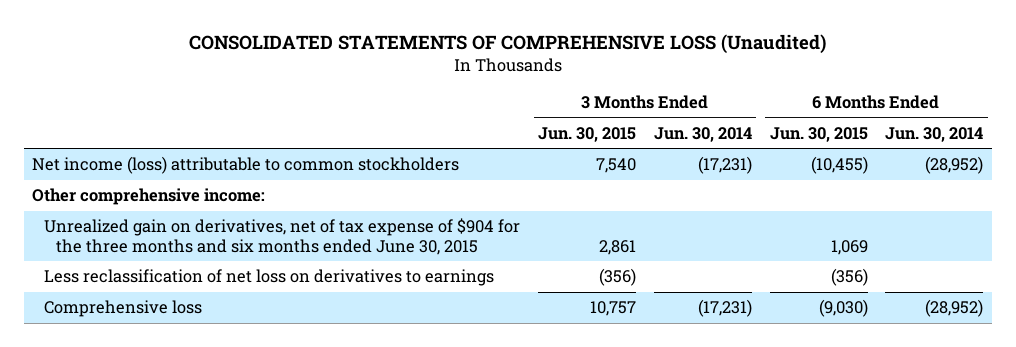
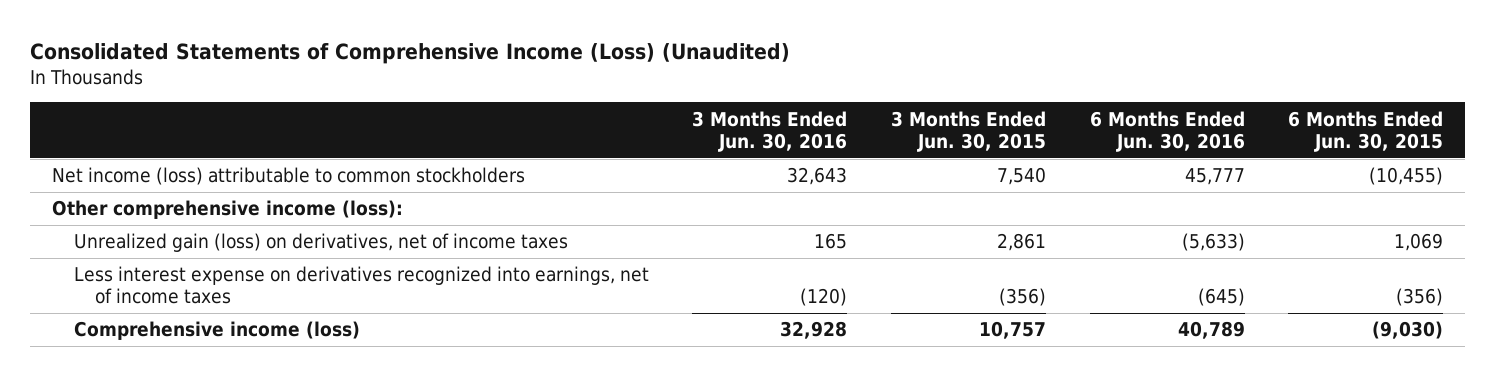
- CONSOLIDATED STATEMENTS OF COMPREHENSIVE LOSS (Unaudited)
+ Consolidated Statements of Comprehensive Income (Loss) (Unaudited)
- | 3 Months Ended Jun. 30, 2015 | 3 Months Ended Jun. 30, 2014 | 6 Months Ended Jun. 30, 2015 | 6 Months Ended Jun. 30, 2014
+ | 3 Months Ended Jun. 30, 2016 | 3 Months Ended Jun. 30, 2015 | 6 Months Ended Jun. 30, 2016 | 6 Months Ended Jun. 30, 2015
- Other comprehensive income:
- Unrealized gain on derivatives, net of tax expense of $904 for the three months and six months ended June 30, 2015 | 2,861 | | 1,069 |
- Less reclassification of net loss on derivatives to earnings | (356) | | (356) |
- Comprehensive loss | 10,757 | (17,231) | (9,030) | (28,952)
+ Other comprehensive income (loss):
+ Unrealized gain (loss) on derivatives, net of income taxes | 165 | 2,861 | (5,633) | 1,069
+ Less interest expense on derivatives recognized into earnings, net of income taxes | (120) | (356) | (645) | (356)
+ Comprehensive income (loss) | 32,928 | 10,757 | 40,789 | (9,030)

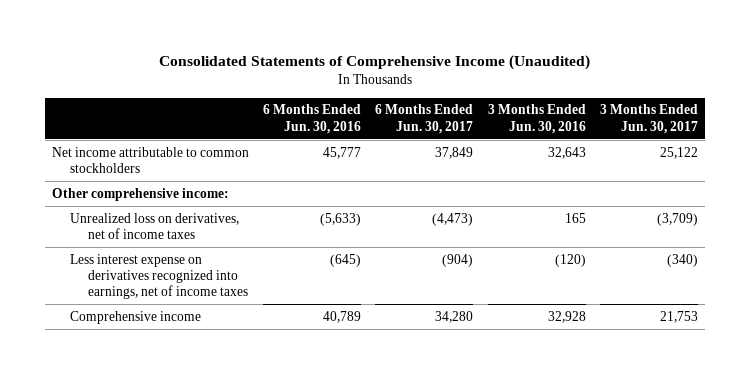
- Consolidated Statements of Comprehensive Income (Loss) (Unaudited)
+ Consolidated Statements of Comprehensive Income (Unaudited)
- | 3 Months Ended Jun. 30, 2016 | 3 Months Ended Jun. 30, 2015 | 6 Months Ended Jun. 30, 2016 | 6 Months Ended Jun. 30, 2015
+ | 6 Months Ended Jun. 30, 2016 | 6 Months Ended Jun. 30, 2017 | 3 Months Ended Jun. 30, 2016 | 3 Months Ended Jun. 30, 2017
- Net income (loss) attributable to common stockholders | 32,643 | 7,540 | 45,777 | (10,455)
- Other comprehensive income (loss):
- Unrealized gain (loss) on derivatives, net of income taxes | 165 | 2,861 | (5,633) | 1,069
+ Net income attributable to common stockholders | 45,777 | 37,849 | 32,643 | 25,122
+ Other comprehensive income:
+ Unrealized loss on derivatives, net of income taxes | (5,633) | (4,473) | 165 | (3,709)
- Comprehensive income (loss) | 32,928 | 10,757 | 40,789 | (9,030)
+ Comprehensive income | 40,789 | 34,280 | 32,928 | 21,753

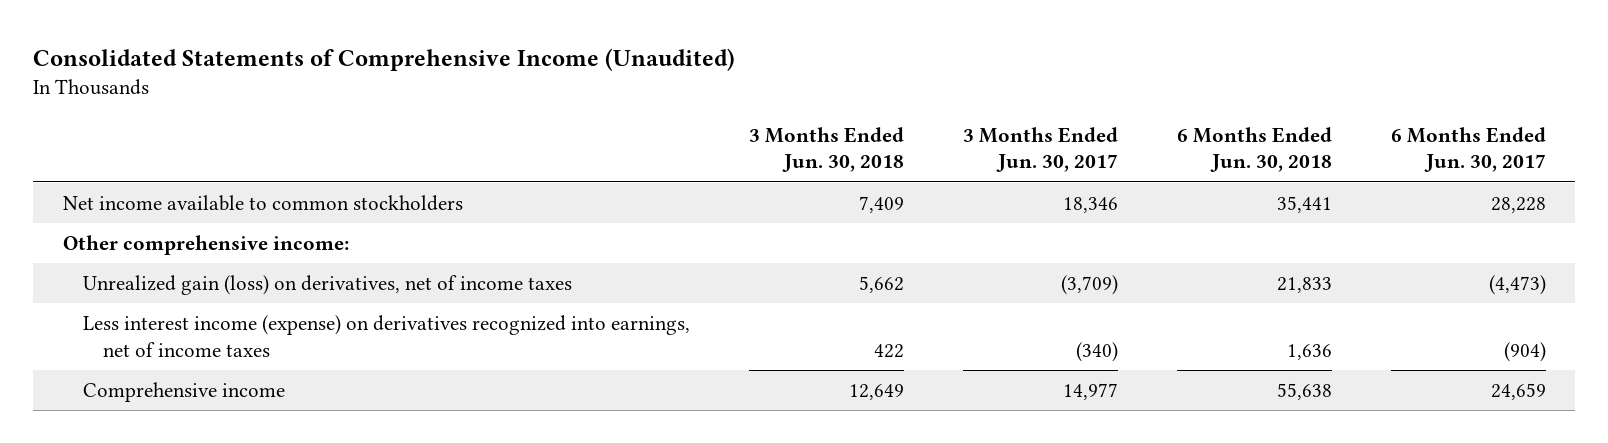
- | 6 Months Ended Jun. 30, 2016 | 6 Months Ended Jun. 30, 2017 | 3 Months Ended Jun. 30, 2016 | 3 Months Ended Jun. 30, 2017
+ | 3 Months Ended Jun. 30, 2018 | 3 Months Ended Jun. 30, 2017 | 6 Months Ended Jun. 30, 2018 | 6 Months Ended Jun. 30, 2017
- Net income attributable to common stockholders | 45,777 | 37,849 | 32,643 | 25,122
+ Net income available to common stockholders | 7,409 | 18,346 | 35,441 | 28,228
- Unrealized loss on derivatives, net of income taxes | (5,633) | (4,473) | 165 | (3,709)
- Less interest expense on derivatives recognized into earnings, net of income taxes | (645) | (904) | (120) | (340)
- Comprehensive income | 40,789 | 34,280 | 32,928 | 21,753
+ Unrealized gain (loss) on derivatives, net of income taxes | 5,662 | (3,709) | 21,833 | (4,473)
+ Less interest income (expense) on derivatives recognized into earnings, net of income taxes | 422 | (340) | 1,636 | (904)
+ Comprehensive income | 12,649 | 14,977 | 55,638 | 24,659

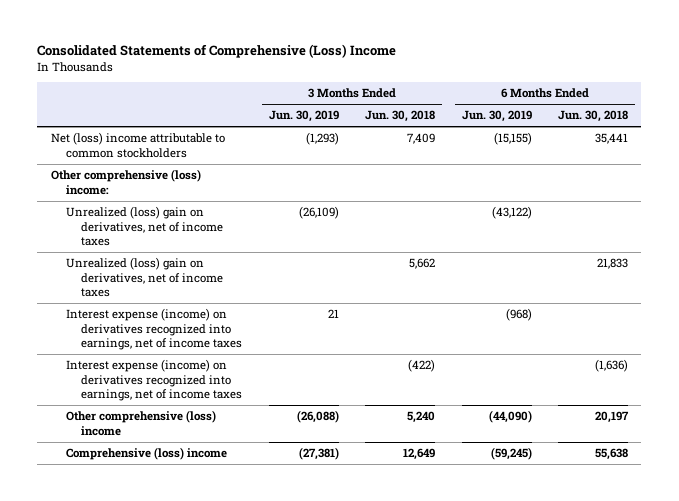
- Consolidated Statements of Comprehensive Income (Unaudited)
+ Consolidated Statements of Comprehensive (Loss) Income
- | 3 Months Ended Jun. 30, 2018 | 3 Months Ended Jun. 30, 2017 | 6 Months Ended Jun. 30, 2018 | 6 Months Ended Jun. 30, 2017
+ | 3 Months Ended Jun. 30, 2019 | 3 Months Ended Jun. 30, 2018 | 6 Months Ended Jun. 30, 2019 | 6 Months Ended Jun. 30, 2018
- Net income available to common stockholders | 7,409 | 18,346 | 35,441 | 28,228
- Other comprehensive income:
- Unrealized gain (loss) on derivatives, net of income taxes | 5,662 | (3,709) | 21,833 | (4,473)
- Less interest income (expense) on derivatives recognized into earnings, net of income taxes | 422 | (340) | 1,636 | (904)
- Comprehensive income | 12,649 | 14,977 | 55,638 | 24,659
+ Net (loss) income attributable to common stockholders | (1,293) | 7,409 | (15,155) | 35,441
+ Other comprehensive (loss) income:
+ Unrealized (loss) gain on derivatives, net of income taxes | (26,109) | | (43,122) |
+ Unrealized (loss) gain on derivatives, net of income taxes | | 5,662 | | 21,833
+ Interest expense (income) on derivatives recognized into earnings, net of income taxes | 21 | | (968) |
+ Interest expense (income) on derivatives recognized into earnings, net of income taxes | | (422) | | (1,636)
+ Other comprehensive (loss) income | (26,088) | 5,240 | (44,090) | 20,197
+ Comprehensive (loss) income | (27,381) | 12,649 | (59,245) | 55,638

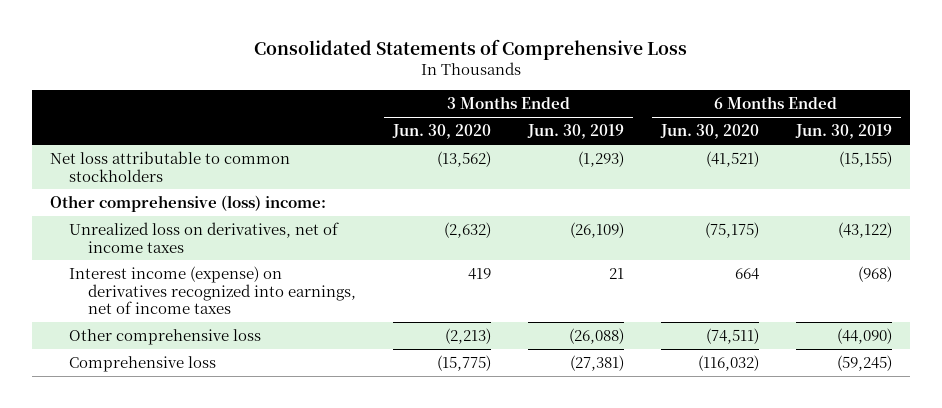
- Consolidated Statements of Comprehensive (Loss) Income
+ Consolidated Statements of Comprehensive Loss
- | 3 Months Ended Jun. 30, 2019 | 3 Months Ended Jun. 30, 2018 | 6 Months Ended Jun. 30, 2019 | 6 Months Ended Jun. 30, 2018
+ | 3 Months Ended Jun. 30, 2020 | 3 Months Ended Jun. 30, 2019 | 6 Months Ended Jun. 30, 2020 | 6 Months Ended Jun. 30, 2019
- Net (loss) income attributable to common stockholders | (1,293) | 7,409 | (15,155) | 35,441
+ Net loss attributable to common stockholders | (13,562) | (1,293) | (41,521) | (15,155)
- Unrealized (loss) gain on derivatives, net of income taxes | (26,109) | | (43,122) |
- Unrealized (loss) gain on derivatives, net of income taxes | | 5,662 | | 21,833
- Interest expense (income) on derivatives recognized into earnings, net of income taxes | 21 | | (968) |
- Interest expense (income) on derivatives recognized into earnings, net of income taxes | | (422) | | (1,636)
- Other comprehensive (loss) income | (26,088) | 5,240 | (44,090) | 20,197
- Comprehensive (loss) income | (27,381) | 12,649 | (59,245) | 55,638
+ Unrealized loss on derivatives, net of income taxes | (2,632) | (26,109) | (75,175) | (43,122)
+ Interest income (expense) on derivatives recognized into earnings, net of income taxes | 419 | 21 | 664 | (968)
+ Other comprehensive loss | (2,213) | (26,088) | (74,511) | (44,090)
+ Comprehensive loss | (15,775) | (27,381) | (116,032) | (59,245)

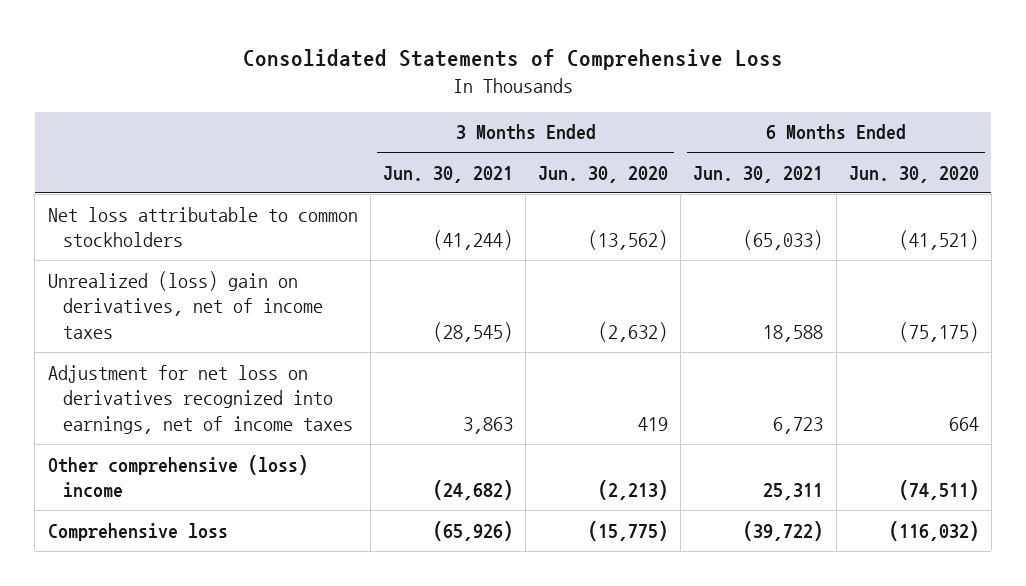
- | 3 Months Ended Jun. 30, 2020 | 3 Months Ended Jun. 30, 2019 | 6 Months Ended Jun. 30, 2020 | 6 Months Ended Jun. 30, 2019
+ | 3 Months Ended Jun. 30, 2021 | 3 Months Ended Jun. 30, 2020 | 6 Months Ended Jun. 30, 2021 | 6 Months Ended Jun. 30, 2020
- Other comprehensive (loss) income:
- Unrealized loss on derivatives, net of income taxes | (2,632) | (26,109) | (75,175) | (43,122)
- Interest income (expense) on derivatives recognized into earnings, net of income taxes | 419 | 21 | 664 | (968)
- Other comprehensive loss | (2,213) | (26,088) | (74,511) | (44,090)
+ Unrealized (loss) gain on derivatives, net of income taxes | (28,545) | (2,632) | 18,588 | (75,175)
+ Adjustment for net loss on derivatives recognized into earnings, net of income taxes | 3,863 | 419 | 6,723 | 664
+ Other comprehensive (loss) income | (24,682) | (2,213) | 25,311 | (74,511)

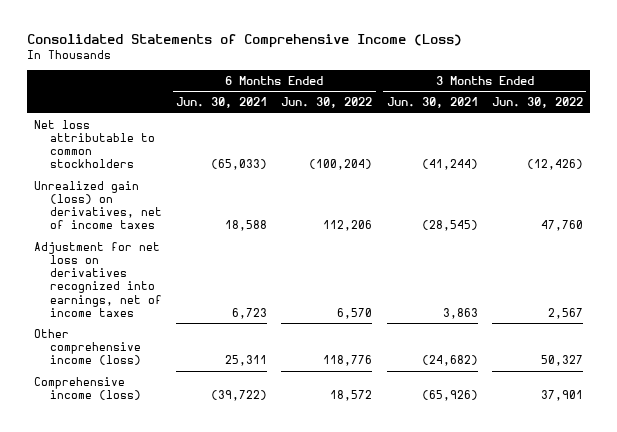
- Consolidated Statements of Comprehensive Loss
+ Consolidated Statements of Comprehensive Income (Loss)
- | 3 Months Ended Jun. 30, 2021 | 3 Months Ended Jun. 30, 2020 | 6 Months Ended Jun. 30, 2021 | 6 Months Ended Jun. 30, 2020
+ | 6 Months Ended Jun. 30, 2021 | 6 Months Ended Jun. 30, 2022 | 3 Months Ended Jun. 30, 2021 | 3 Months Ended Jun. 30, 2022
- Unrealized (loss) gain on derivatives, net of income taxes | (28,545) | (2,632) | 18,588 | (75,175)
+ Unrealized gain (loss) on derivatives, net of income taxes | 18,588 | 112,206 | (28,545) | 47,760
- Other comprehensive (loss) income | (24,682) | (2,213) | 25,311 | (74,511)
- Comprehensive loss | (65,926) | (15,775) | (39,722) | (116,032)
+ Other comprehensive income (loss) | 25,311 | 118,776 | (24,682) | 50,327
+ Comprehensive income (loss) | (39,722) | 18,572 | (65,926) | 37,901

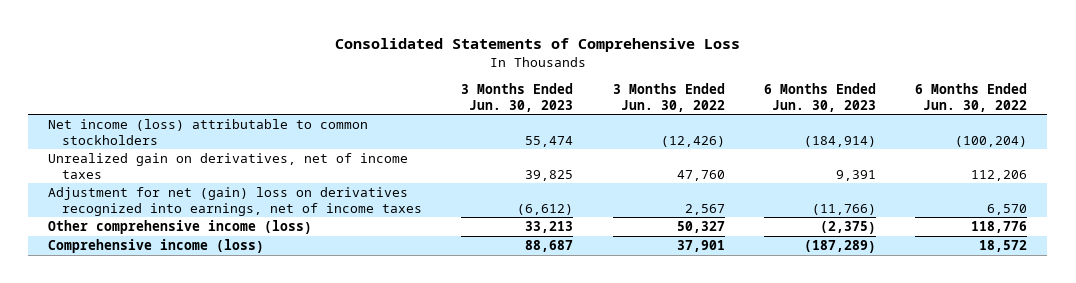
- Consolidated Statements of Comprehensive Income (Loss)
+ Consolidated Statements of Comprehensive Loss
- | 6 Months Ended Jun. 30, 2021 | 6 Months Ended Jun. 30, 2022 | 3 Months Ended Jun. 30, 2021 | 3 Months Ended Jun. 30, 2022
+ | 3 Months Ended Jun. 30, 2023 | 3 Months Ended Jun. 30, 2022 | 6 Months Ended Jun. 30, 2023 | 6 Months Ended Jun. 30, 2022
- Net loss attributable to common stockholders | (65,033) | (100,204) | (41,244) | (12,426)
- Unrealized gain (loss) on derivatives, net of income taxes | 18,588 | 112,206 | (28,545) | 47,760
- Adjustment for net loss on derivatives recognized into earnings, net of income taxes | 6,723 | 6,570 | 3,863 | 2,567
+ Net income (loss) attributable to common stockholders | 55,474 | (12,426) | (184,914) | (100,204)
+ Unrealized gain on derivatives, net of income taxes | 39,825 | 47,760 | 9,391 | 112,206
+ Adjustment for net (gain) loss on derivatives recognized into earnings, net of income taxes | (6,612) | 2,567 | (11,766) | 6,570

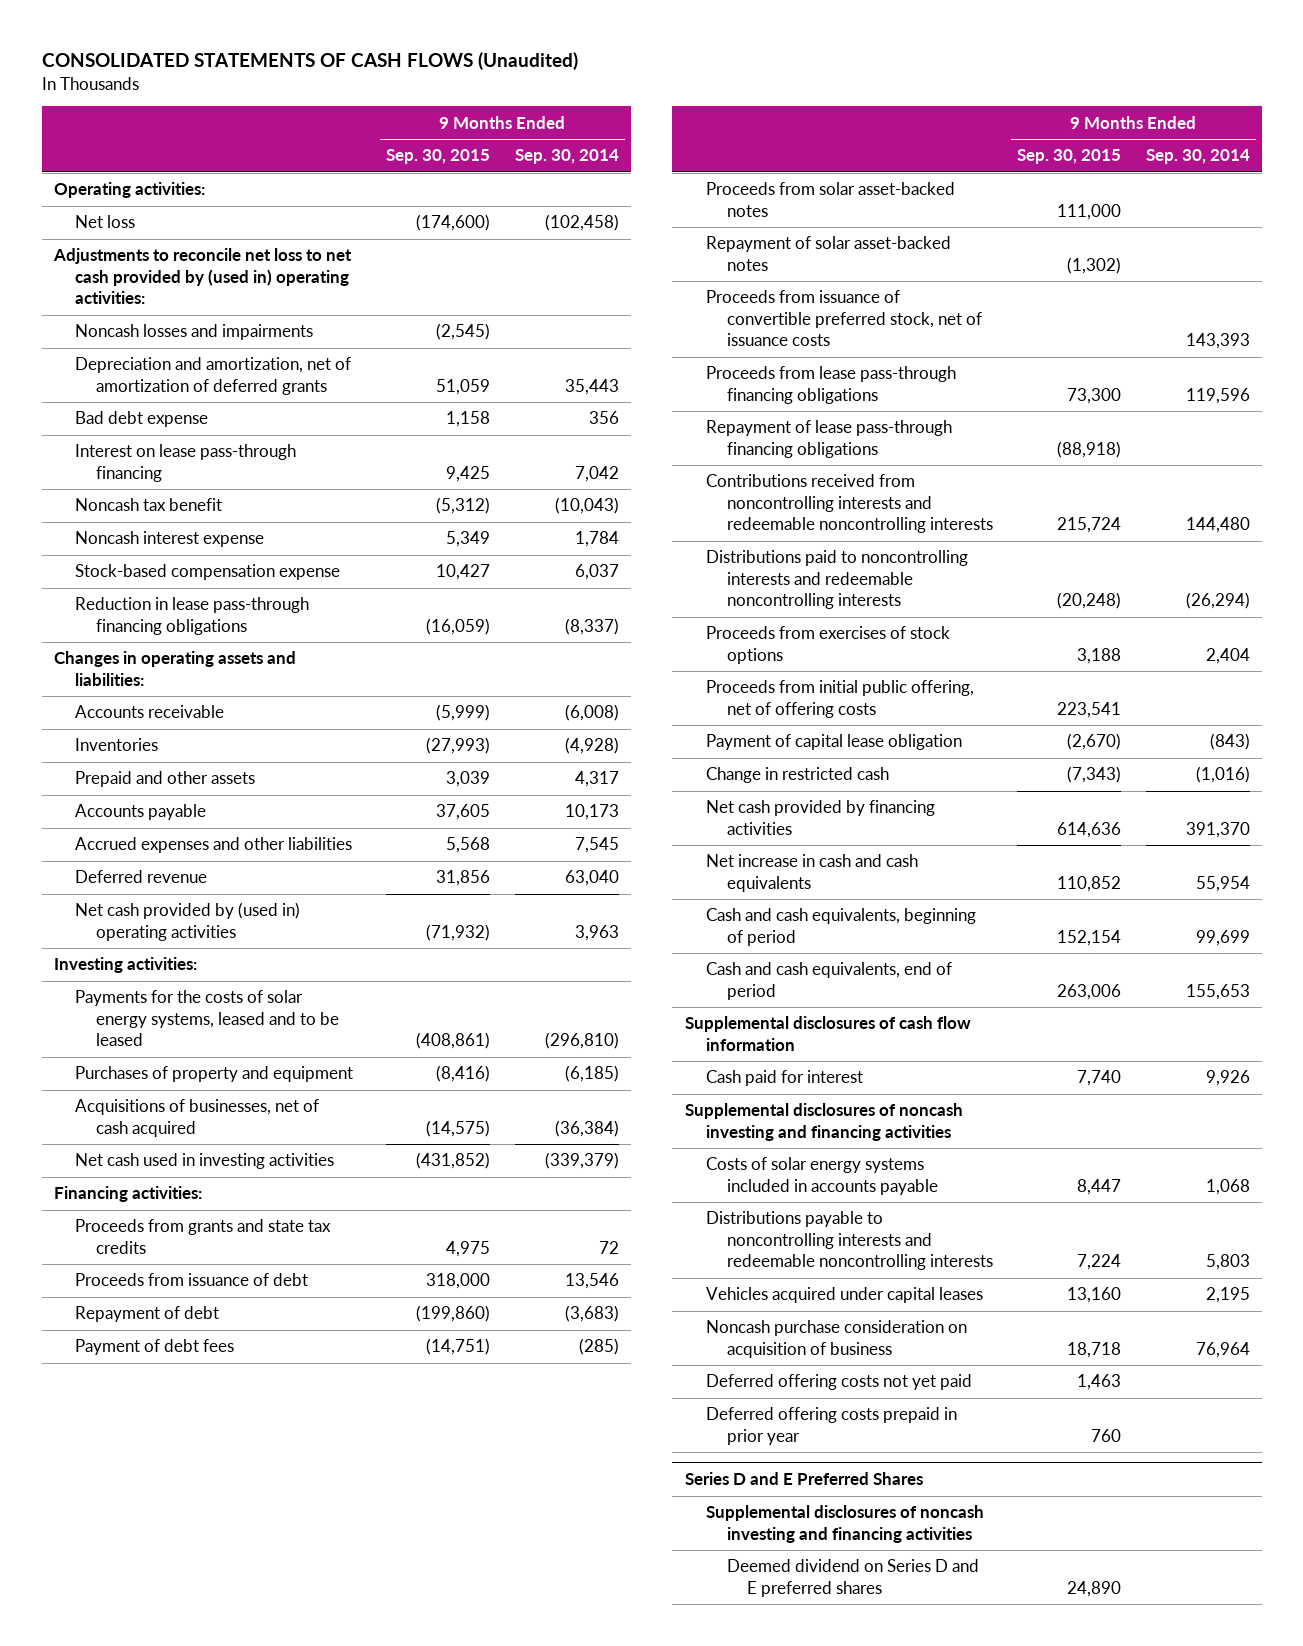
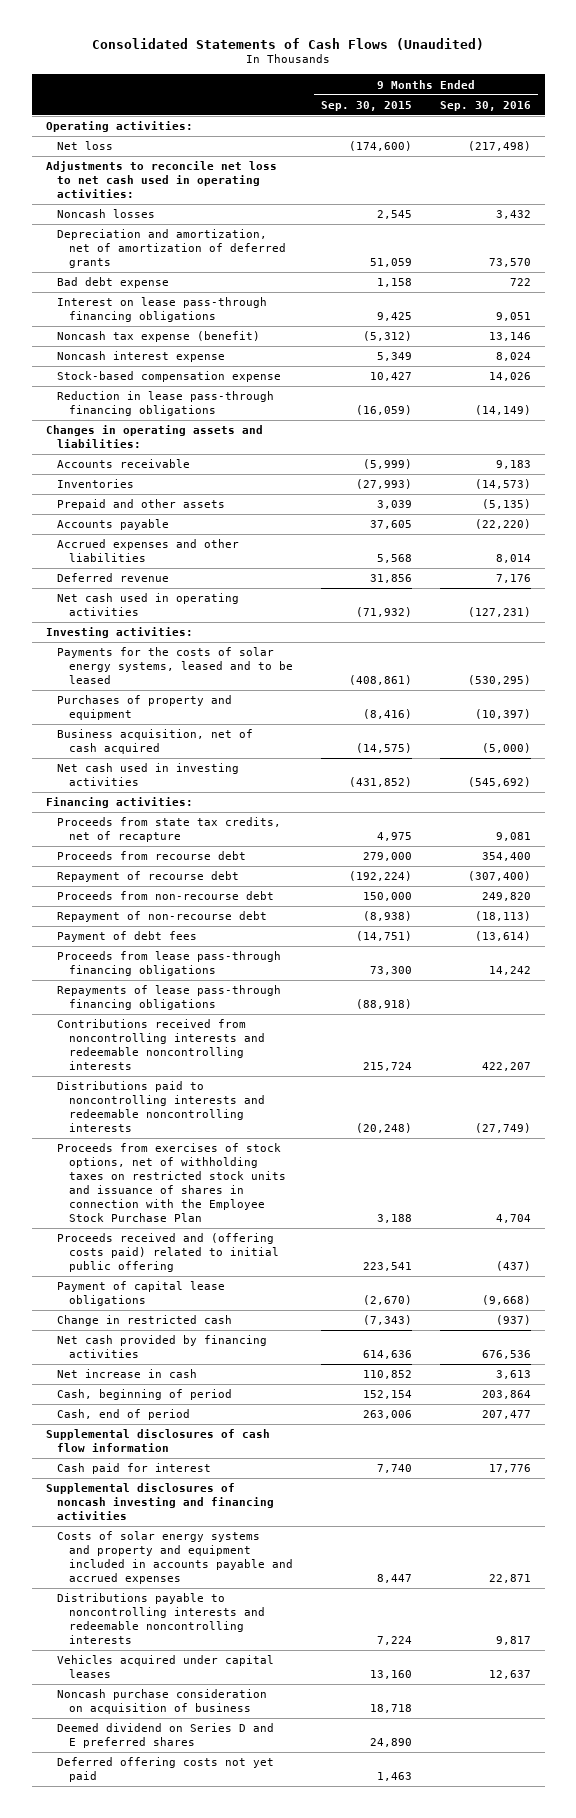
- CONSOLIDATED STATEMENTS OF CASH FLOWS (Unaudited)
+ Consolidated Statements of Cash Flows (Unaudited)
- | 9 Months Ended Sep. 30, 2015 | 9 Months Ended Sep. 30, 2014
+ | 9 Months Ended Sep. 30, 2015 | 9 Months Ended Sep. 30, 2016
- Adjustments to reconcile net loss to net cash provided by (used in) operating activities:
- Noncash losses and impairments | (2,545) |
+ Adjustments to reconcile net loss to net cash used in operating activities:
+ Noncash losses | 2,545 | 3,432
- Interest on lease pass-through financing | 9,425 | 7,042
- Noncash tax benefit | (5,312) | (10,043)
+ Interest on lease pass-through financing obligations | 9,425 | 9,051
+ Noncash tax expense (benefit) | (5,312) | 13,146
- Net cash provided by (used in) operating activities | (71,932) | 3,963
+ Net cash used in operating activities | (71,932) | (127,231)
- Acquisitions of businesses, net of cash acquired | (14,575) | (36,384)
+ Business acquisition, net of cash acquired | (14,575) | (5,000)
- Proceeds from grants and state tax credits | 4,975 | 72
- Proceeds from issuance of debt | 318,000 | 13,546
- Repayment of debt | (199,860) | (3,683)
+ Proceeds from state tax credits, net of recapture | 4,975 | 9,081
+ Proceeds from recourse debt | 279,000 | 354,400
+ Repayment of recourse debt | (192,224) | (307,400)
+ Proceeds from non-recourse debt | 150,000 | 249,820
+ Repayment of non-recourse debt | (8,938) | (18,113)
- Proceeds from solar asset-backed notes | 111,000 |
- Repayment of solar asset-backed notes | (1,302) |
- Proceeds from issuance of convertible preferred stock, net of issuance costs | | 143,393
- Repayment of lease pass-through financing obligations | (88,918) |
+ Repayments of lease pass-through financing obligations | (88,918) |
- Proceeds from exercises of stock options | 3,188 | 2,404
- Proceeds from initial public offering, net of offering costs | 223,541 |
- Payment of capital lease obligation | (2,670) | (843)
+ Proceeds from exercises of stock options, net of withholding taxes on restricted stock units and issuance of shares in connection with the Employee Stock Purchase Plan | 3,188 | 4,704
+ Proceeds received and (offering costs paid) related to initial public offering | 223,541 | (437)
+ Payment of capital lease obligations | (2,670) | (9,668)
- Net increase in cash and cash equivalents | 110,852 | 55,954
- Cash and cash equivalents, beginning of period | 152,154 | 99,699
- Cash and cash equivalents, end of period | 263,006 | 155,653
+ Net increase in cash | 110,852 | 3,613
+ Cash, beginning of period | 152,154 | 203,864
+ Cash, end of period | 263,006 | 207,477
- Costs of solar energy systems included in accounts payable | 8,447 | 1,068
+ Costs of solar energy systems and property and equipment included in accounts payable and accrued expenses | 8,447 | 22,871
- Deferred offering costs prepaid in prior year | 760 |
- Series D and E Preferred Shares
- Supplemental disclosures of noncash investing and financing activities
moved down: Deferred offering costs not yet paid | 1,463 |

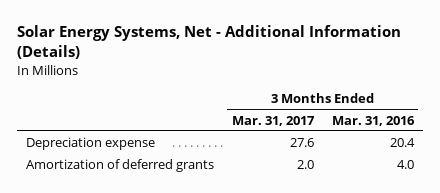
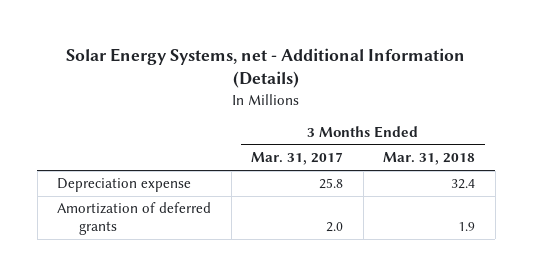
- Solar Energy Systems, Net - Additional Information (Details)
+ Solar Energy Systems, net - Additional Information (Details)
- | 3 Months Ended Mar. 31, 2017 | 3 Months Ended Mar. 31, 2016
+ | 3 Months Ended Mar. 31, 2017 | 3 Months Ended Mar. 31, 2018
- Depreciation expense | 27.6 | 20.4
+ Depreciation expense | 25.8 | 32.4

